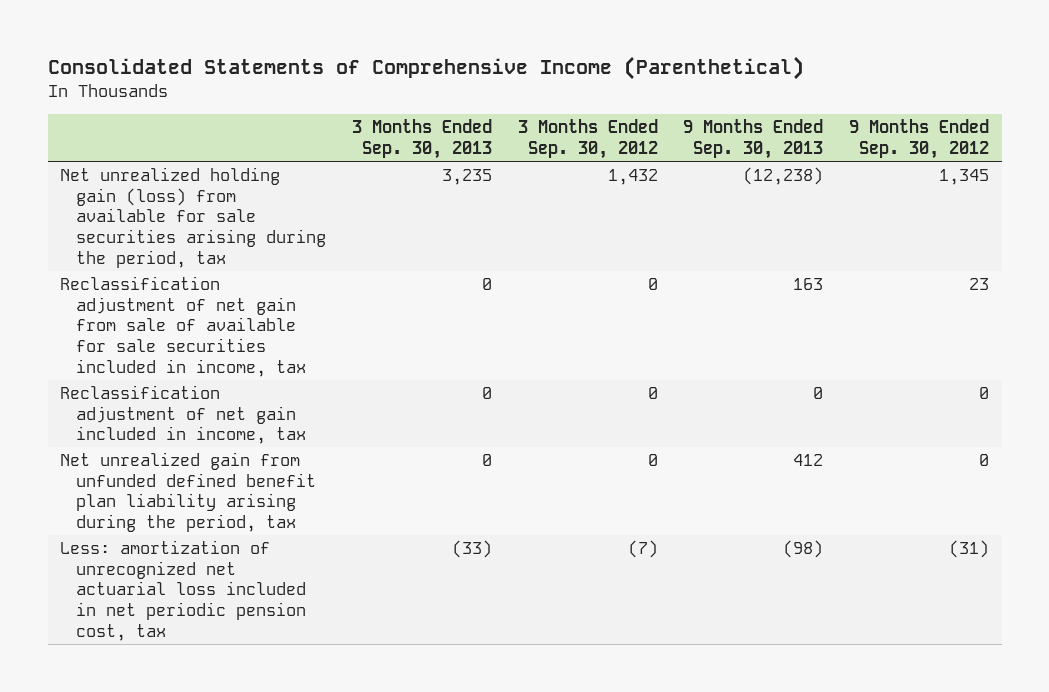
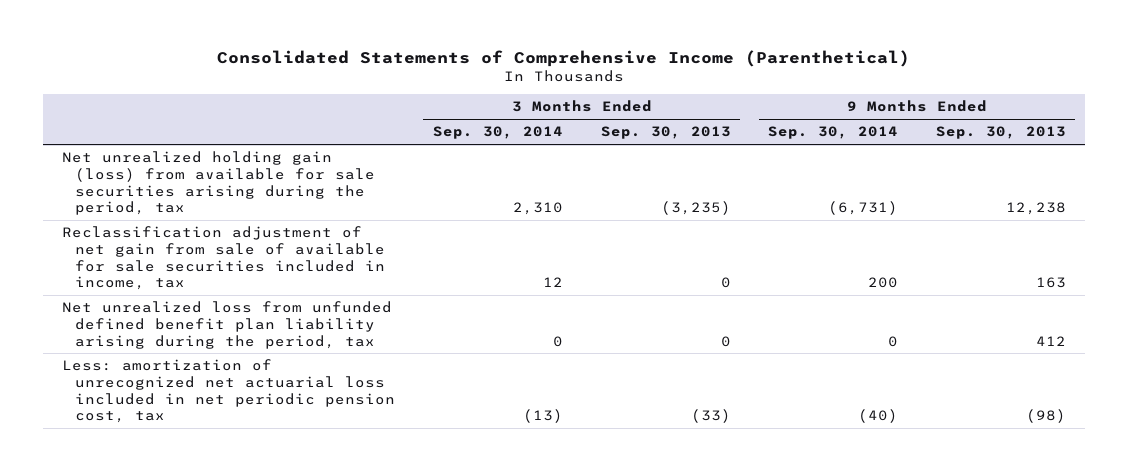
- | 3 Months Ended Sep. 30, 2013 | 3 Months Ended Sep. 30, 2012 | 9 Months Ended Sep. 30, 2013 | 9 Months Ended Sep. 30, 2012
+ | 3 Months Ended Sep. 30, 2014 | 3 Months Ended Sep. 30, 2013 | 9 Months Ended Sep. 30, 2014 | 9 Months Ended Sep. 30, 2013
- Net unrealized holding gain (loss) from available for sale securities arising during the period, tax | 3,235 | 1,432 | (12,238) | 1,345
+ Net unrealized holding gain (loss) from available for sale securities arising during the period, tax | 2,310 | (3,235) | (6,731) | 12,238
- Reclassification adjustment of net gain included in income, tax | 0 | 0 | 0 | 0
- Net unrealized gain from unfunded defined benefit plan liability arising during the period, tax | 0 | 0 | 412 | 0
+ Net unrealized loss from unfunded defined benefit plan liability arising during the period, tax | 0 | 0 | 0 | 412

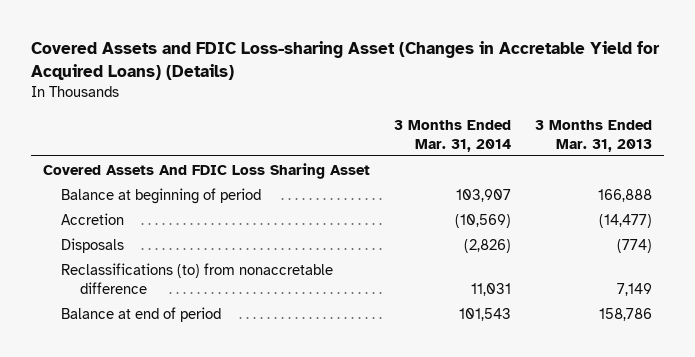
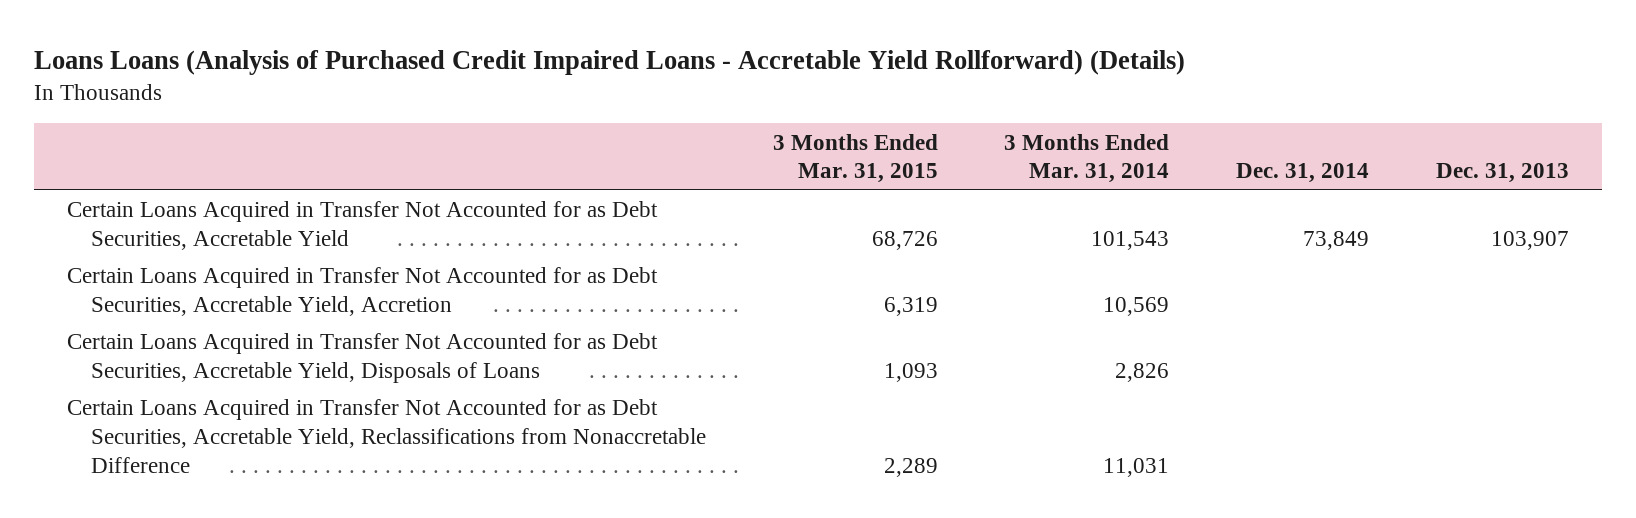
- Covered Assets and FDIC Loss-sharing Asset (Changes in Accretable Yield for Acquired Loans) (Details)
+ Loans Loans (Analysis of Purchased Credit Impaired Loans - Accretable Yield Rollforward) (Details)
- | 3 Months Ended Mar. 31, 2014 | 3 Months Ended Mar. 31, 2013
+ | 3 Months Ended Mar. 31, 2015 | 3 Months Ended Mar. 31, 2014 | Dec. 31, 2014 | Dec. 31, 2013
- Covered Assets And FDIC Loss Sharing Asset
- Balance at beginning of period | 103,907 | 166,888
- Accretion | (10,569) | (14,477)
- Disposals | (2,826) | (774)
- Reclassifications (to) from nonaccretable difference | 11,031 | 7,149
- Balance at end of period | 101,543 | 158,786
+ Certain Loans Acquired in Transfer Not Accounted for as Debt Securities, Accretable Yield | 68,726 | 101,543 | 73,849 | 103,907
+ Certain Loans Acquired in Transfer Not Accounted for as Debt Securities, Accretable Yield, Accretion | 6,319 | 10,569 | |
+ Certain Loans Acquired in Transfer Not Accounted for as Debt Securities, Accretable Yield, Disposals of Loans | 1,093 | 2,826 | |
+ Certain Loans Acquired in Transfer Not Accounted for as Debt Securities, Accretable Yield, Reclassifications from Nonaccretable Difference | 2,289 | 11,031 | |

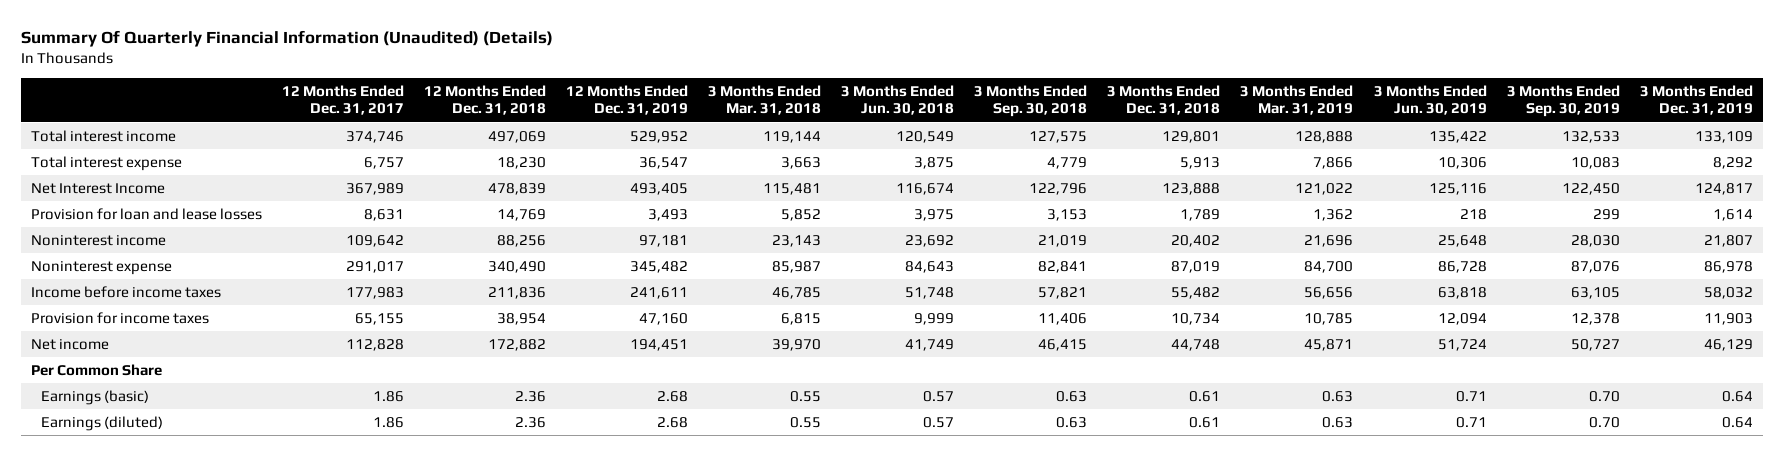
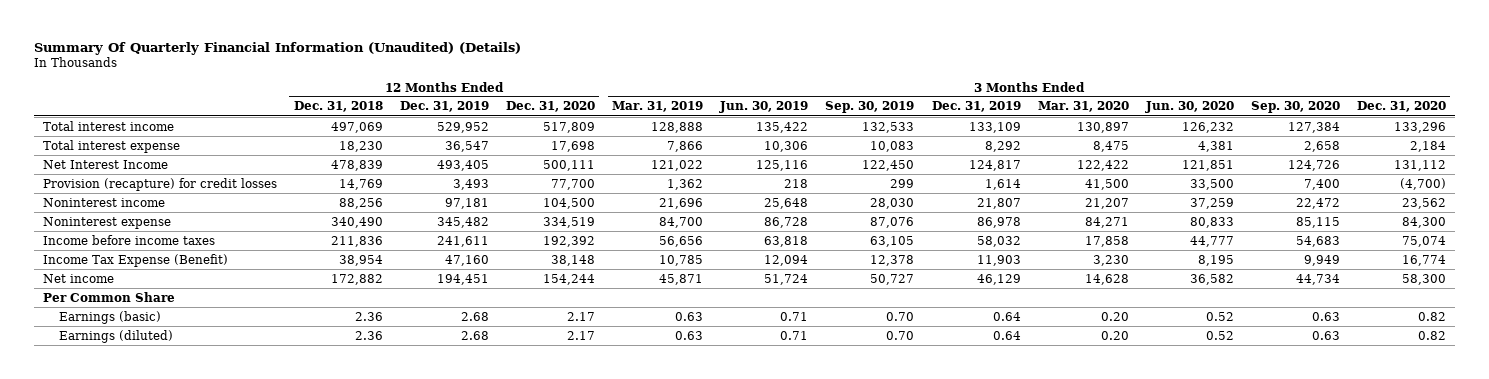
- | 12 Months Ended Dec. 31, 2017 | 12 Months Ended Dec. 31, 2018 | 12 Months Ended Dec. 31, 2019 | 3 Months Ended Mar. 31, 2018 | 3 Months Ended Jun. 30, 2018 | 3 Months Ended Sep. 30, 2018 | 3 Months Ended Dec. 31, 2018 | 3 Months Ended Mar. 31, 2019 | 3 Months Ended Jun. 30, 2019 | 3 Months Ended Sep. 30, 2019 | 3 Months Ended Dec. 31, 2019
+ | 12 Months Ended Dec. 31, 2018 | 12 Months Ended Dec. 31, 2019 | 12 Months Ended Dec. 31, 2020 | 3 Months Ended Mar. 31, 2019 | 3 Months Ended Jun. 30, 2019 | 3 Months Ended Sep. 30, 2019 | 3 Months Ended Dec. 31, 2019 | 3 Months Ended Mar. 31, 2020 | 3 Months Ended Jun. 30, 2020 | 3 Months Ended Sep. 30, 2020 | 3 Months Ended Dec. 31, 2020
- Provision for loan and lease losses | 8,631 | 14,769 | 3,493 | 5,852 | 3,975 | 3,153 | 1,789 | 1,362 | 218 | 299 | 1,614
+ Provision (recapture) for credit losses | 14,769 | 3,493 | 77,700 | 1,362 | 218 | 299 | 1,614 | 41,500 | 33,500 | 7,400 | (4,700)
- Provision for income taxes | 65,155 | 38,954 | 47,160 | 6,815 | 9,999 | 11,406 | 10,734 | 10,785 | 12,094 | 12,378 | 11,903
+ Income Tax Expense (Benefit) | 38,954 | 47,160 | 38,148 | 10,785 | 12,094 | 12,378 | 11,903 | 3,230 | 8,195 | 9,949 | 16,774

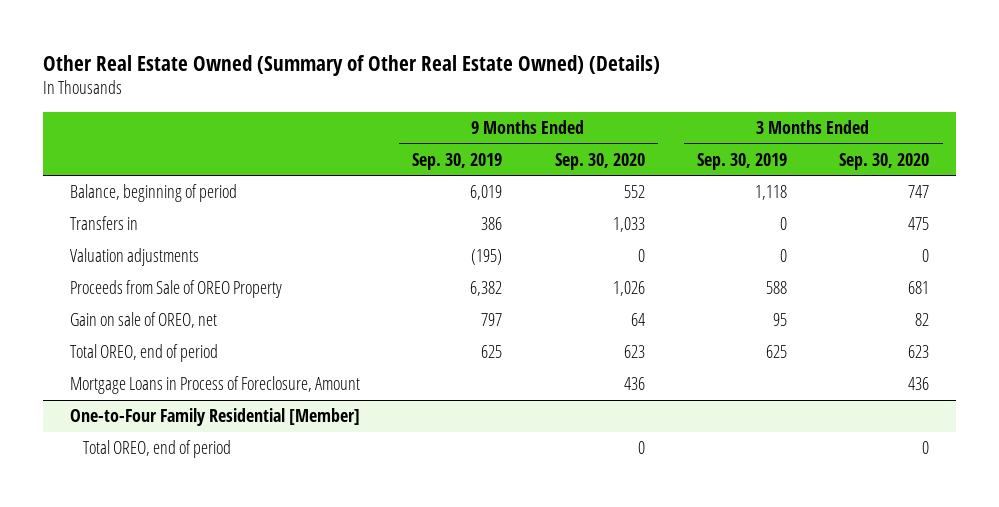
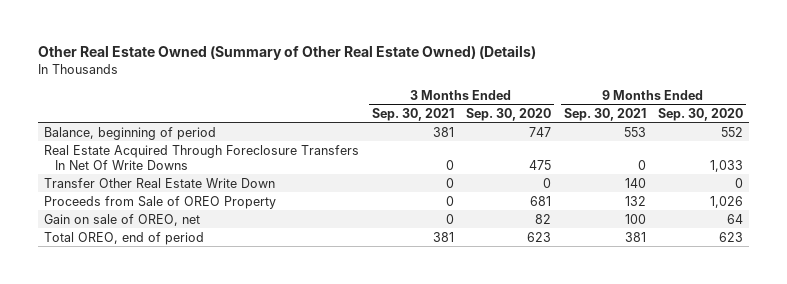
- | 9 Months Ended Sep. 30, 2019 | 9 Months Ended Sep. 30, 2020 | 3 Months Ended Sep. 30, 2019 | 3 Months Ended Sep. 30, 2020
+ | 3 Months Ended Sep. 30, 2021 | 3 Months Ended Sep. 30, 2020 | 9 Months Ended Sep. 30, 2021 | 9 Months Ended Sep. 30, 2020
- Transfers in | 386 | 1,033 | 0 | 475
- Valuation adjustments | (195) | 0 | 0 | 0
+ Real Estate Acquired Through Foreclosure Transfers In Net Of Write Downs | 0 | 475 | 0 | 1,033
+ Transfer Other Real Estate Write Down | 0 | 0 | 140 | 0
- Mortgage Loans in Process of Foreclosure, Amount | | 436 | | 436
- One-to-Four Family Residential [Member]
- Total OREO, end of period | | 0 | | 0

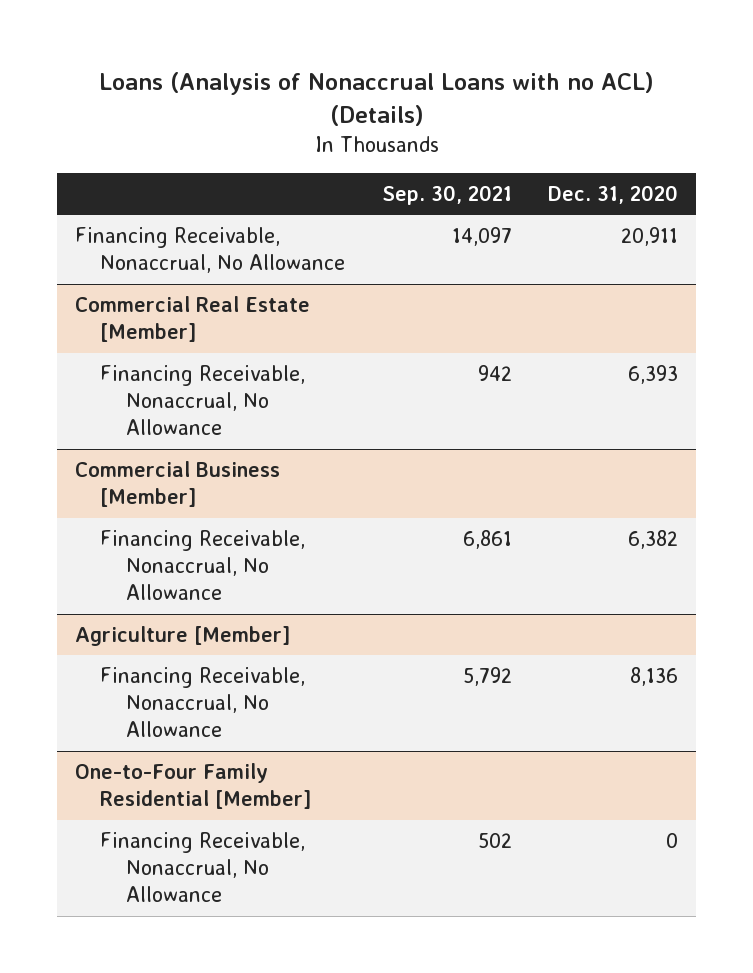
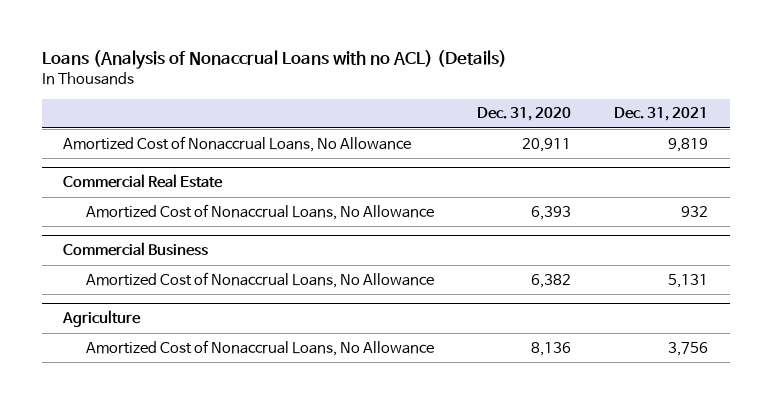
- | Sep. 30, 2021 | Dec. 31, 2020
+ | Dec. 31, 2020 | Dec. 31, 2021
- Financing Receivable, Nonaccrual, No Allowance | 14,097 | 20,911
- Commercial Real Estate [Member]
- Financing Receivable, Nonaccrual, No Allowance | 942 | 6,393
- Commercial Business [Member]
- Financing Receivable, Nonaccrual, No Allowance | 6,861 | 6,382
- Agriculture [Member]
- Financing Receivable, Nonaccrual, No Allowance | 5,792 | 8,136
- One-to-Four Family Residential [Member]
- Financing Receivable, Nonaccrual, No Allowance | 502 | 0
+ Amortized Cost of Nonaccrual Loans, No Allowance | 20,911 | 9,819
+ Commercial Real Estate
+ Amortized Cost of Nonaccrual Loans, No Allowance | 6,393 | 932
+ Commercial Business
+ Amortized Cost of Nonaccrual Loans, No Allowance | 6,382 | 5,131
+ Agriculture
+ Amortized Cost of Nonaccrual Loans, No Allowance | 8,136 | 3,756

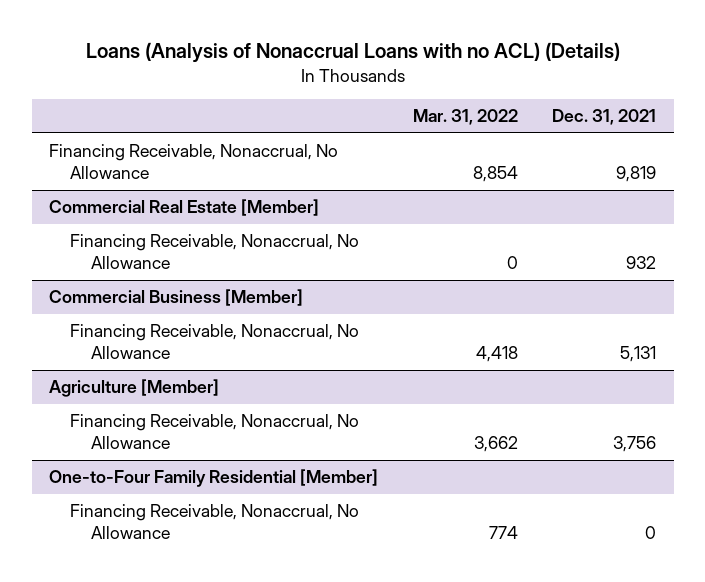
- | Dec. 31, 2020 | Dec. 31, 2021
+ | Mar. 31, 2022 | Dec. 31, 2021
- Amortized Cost of Nonaccrual Loans, No Allowance | 20,911 | 9,819
- Commercial Real Estate
- Amortized Cost of Nonaccrual Loans, No Allowance | 6,393 | 932
- Commercial Business
- Amortized Cost of Nonaccrual Loans, No Allowance | 6,382 | 5,131
- Agriculture
- Amortized Cost of Nonaccrual Loans, No Allowance | 8,136 | 3,756
+ Financing Receivable, Nonaccrual, No Allowance | 8,854 | 9,819
+ Commercial Real Estate [Member]
+ Financing Receivable, Nonaccrual, No Allowance | 0 | 932
+ Commercial Business [Member]
+ Financing Receivable, Nonaccrual, No Allowance | 4,418 | 5,131
+ Agriculture [Member]
+ Financing Receivable, Nonaccrual, No Allowance | 3,662 | 3,756
+ One-to-Four Family Residential [Member]
+ Financing Receivable, Nonaccrual, No Allowance | 774 | 0

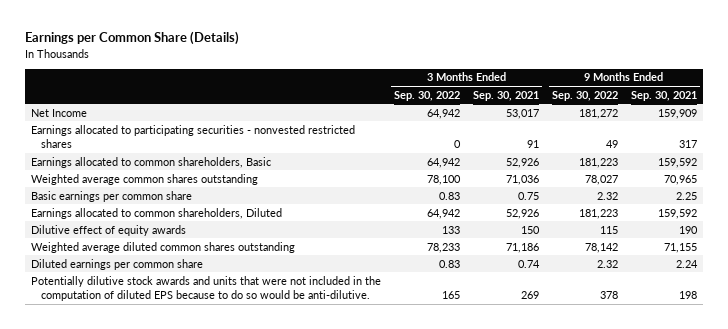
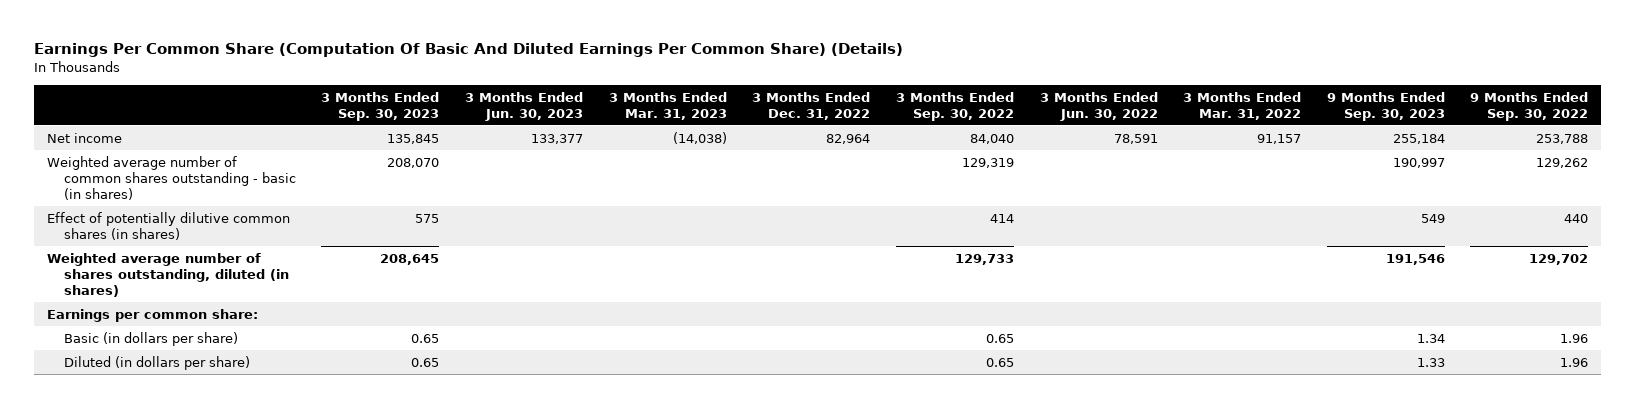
- Earnings per Common Share (Details)
+ Earnings Per Common Share (Computation Of Basic And Diluted Earnings Per Common Share) (Details)
- | 3 Months Ended Sep. 30, 2022 | 3 Months Ended Sep. 30, 2021 | 9 Months Ended Sep. 30, 2022 | 9 Months Ended Sep. 30, 2021
+ | 3 Months Ended Sep. 30, 2023 | 3 Months Ended Jun. 30, 2023 | 3 Months Ended Mar. 31, 2023 | 3 Months Ended Dec. 31, 2022 | 3 Months Ended Sep. 30, 2022 | 3 Months Ended Jun. 30, 2022 | 3 Months Ended Mar. 31, 2022 | 9 Months Ended Sep. 30, 2023 | 9 Months Ended Sep. 30, 2022
- Net Income | 64,942 | 53,017 | 181,272 | 159,909
- Earnings allocated to participating securities - nonvested restricted shares | 0 | 91 | 49 | 317
- Earnings allocated to common shareholders, Basic | 64,942 | 52,926 | 181,223 | 159,592
- Weighted average common shares outstanding | 78,100 | 71,036 | 78,027 | 70,965
- Basic earnings per common share | 0.83 | 0.75 | 2.32 | 2.25
- Earnings allocated to common shareholders, Diluted | 64,942 | 52,926 | 181,223 | 159,592
- Dilutive effect of equity awards | 133 | 150 | 115 | 190
- Weighted average diluted common shares outstanding | 78,233 | 71,186 | 78,142 | 71,155
- Diluted earnings per common share | 0.83 | 0.74 | 2.32 | 2.24
- Potentially dilutive stock awards and units that were not included in the computation of diluted EPS because to do so would be anti-dilutive. | 165 | 269 | 378 | 198
+ Net income | 135,845 | 133,377 | (14,038) | 82,964 | 84,040 | 78,591 | 91,157 | 255,184 | 253,788
+ Weighted average number of common shares outstanding - basic (in shares) | 208,070 | | | | 129,319 | | | 190,997 | 129,262
+ Effect of potentially dilutive common shares (in shares) | 575 | | | | 414 | | | 549 | 440
+ Weighted average number of shares outstanding, diluted (in shares) | 208,645 | | | | 129,733 | | | 191,546 | 129,702
+ Earnings per common share:
+ Basic (in dollars per share) | 0.65 | | | | 0.65 | | | 1.34 | 1.96
+ Diluted (in dollars per share) | 0.65 | | | | 0.65 | | | 1.33 | 1.96

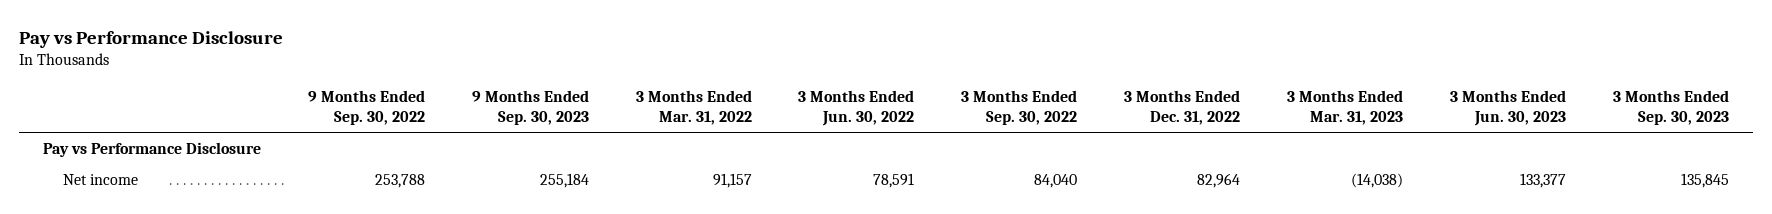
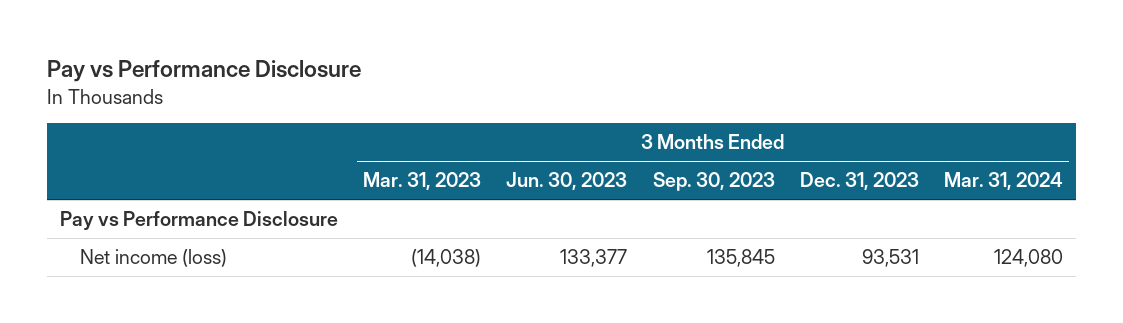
- | 9 Months Ended Sep. 30, 2022 | 9 Months Ended Sep. 30, 2023 | 3 Months Ended Mar. 31, 2022 | 3 Months Ended Jun. 30, 2022 | 3 Months Ended Sep. 30, 2022 | 3 Months Ended Dec. 31, 2022 | 3 Months Ended Mar. 31, 2023 | 3 Months Ended Jun. 30, 2023 | 3 Months Ended Sep. 30, 2023
+ | 3 Months Ended Mar. 31, 2023 | 3 Months Ended Jun. 30, 2023 | 3 Months Ended Sep. 30, 2023 | 3 Months Ended Dec. 31, 2023 | 3 Months Ended Mar. 31, 2024
- Net income | 253,788 | 255,184 | 91,157 | 78,591 | 84,040 | 82,964 | (14,038) | 133,377 | 135,845
+ Net income (loss) | (14,038) | 133,377 | 135,845 | 93,531 | 124,080

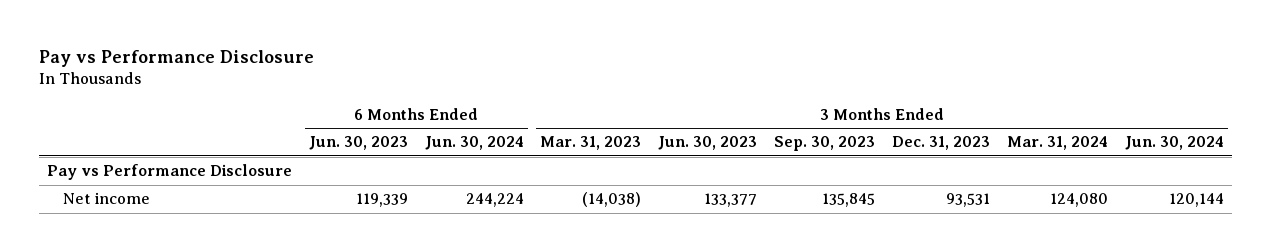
- | 3 Months Ended Mar. 31, 2023 | 3 Months Ended Jun. 30, 2023 | 3 Months Ended Sep. 30, 2023 | 3 Months Ended Dec. 31, 2023 | 3 Months Ended Mar. 31, 2024
+ | 6 Months Ended Jun. 30, 2023 | 6 Months Ended Jun. 30, 2024 | 3 Months Ended Mar. 31, 2023 | 3 Months Ended Jun. 30, 2023 | 3 Months Ended Sep. 30, 2023 | 3 Months Ended Dec. 31, 2023 | 3 Months Ended Mar. 31, 2024 | 3 Months Ended Jun. 30, 2024
- Net income (loss) | (14,038) | 133,377 | 135,845 | 93,531 | 124,080
+ Net income | 119,339 | 244,224 | (14,038) | 133,377 | 135,845 | 93,531 | 124,080 | 120,144

